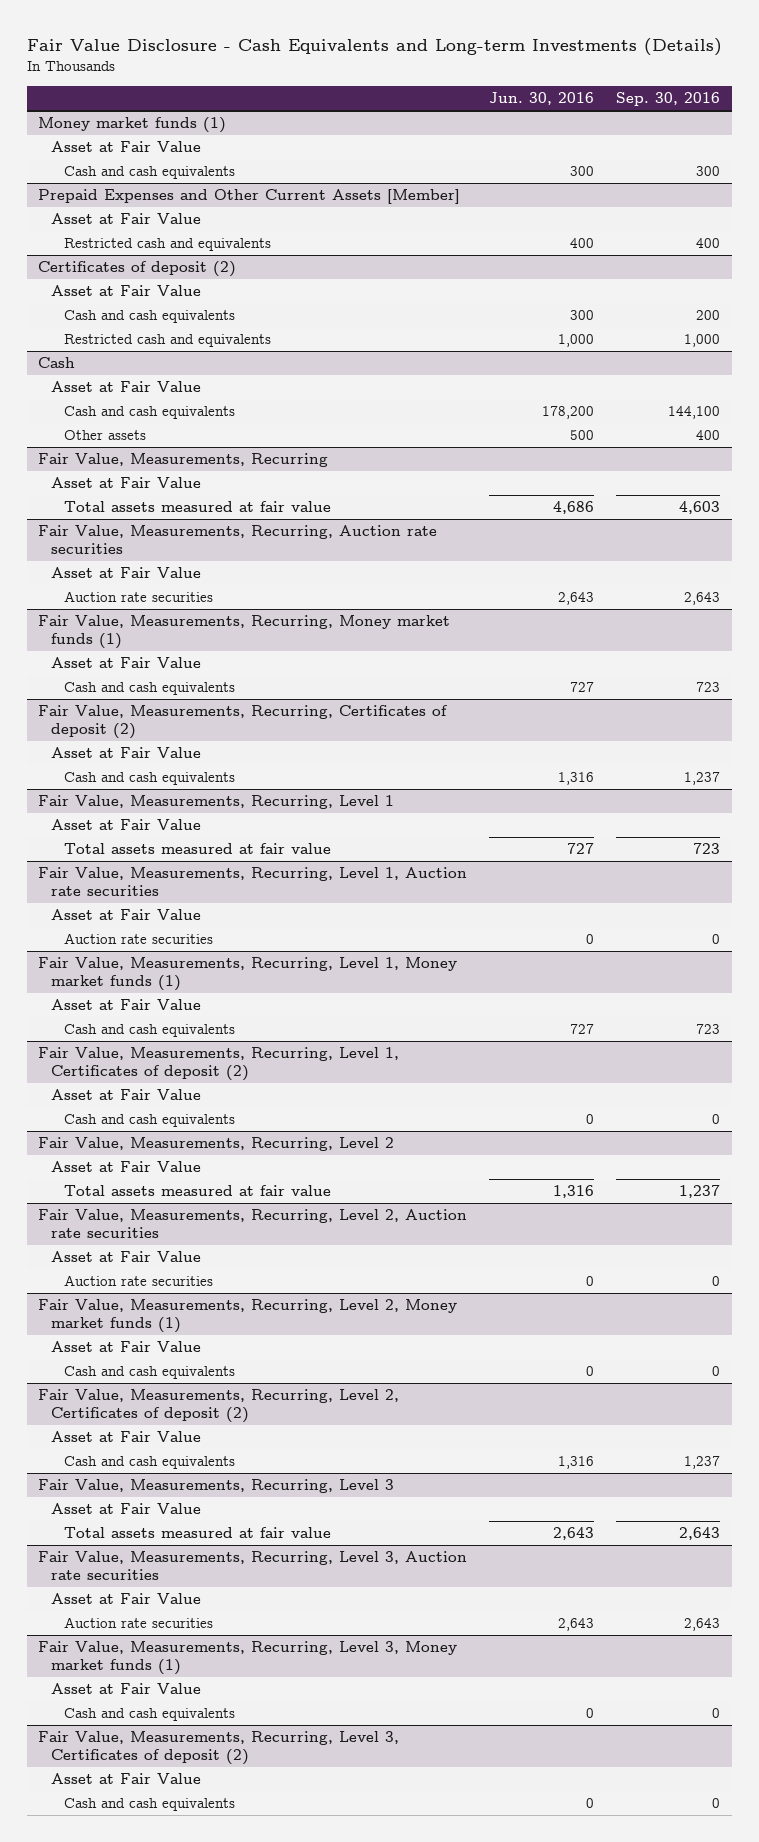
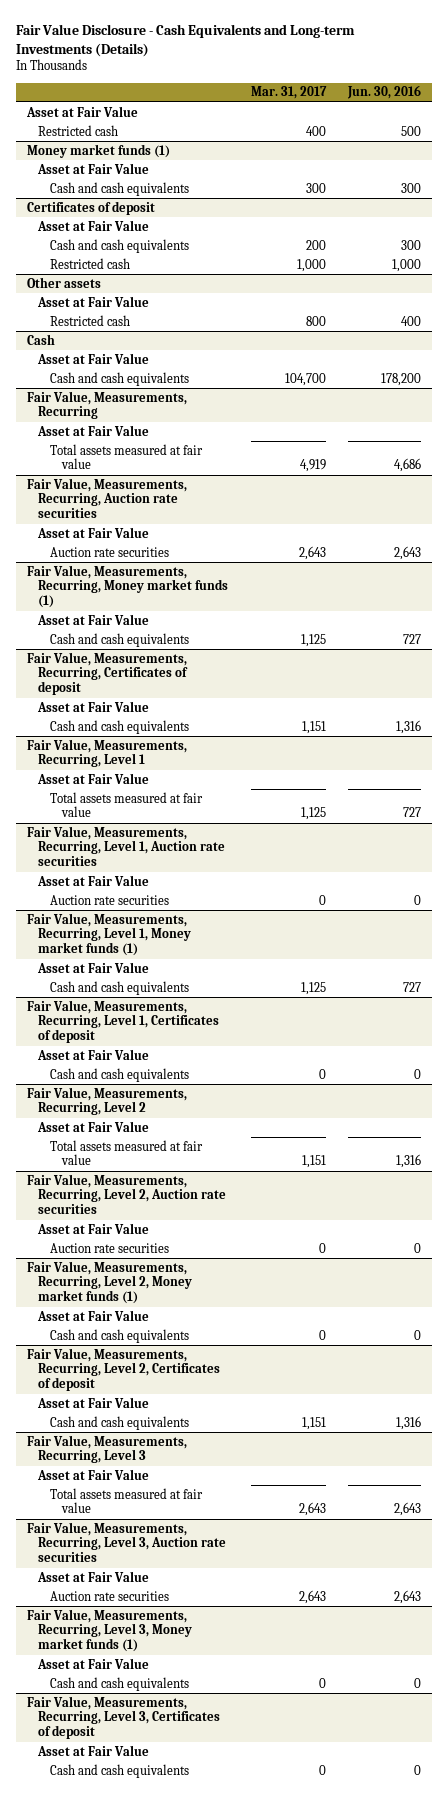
- | Jun. 30, 2016 | Sep. 30, 2016
+ | Mar. 31, 2017 | Jun. 30, 2016
+ Asset at Fair Value
+ Restricted cash | 400 | 500
- Prepaid Expenses and Other Current Assets [Member]
- Asset at Fair Value
- Restricted cash and equivalents | 400 | 400
- Certificates of deposit (2)
+ Certificates of deposit
- Restricted cash and equivalents | 1,000 | 1,000
+ Restricted cash | 1,000 | 1,000
+ Other assets
+ Asset at Fair Value
+ Restricted cash | 800 | 400
@ Cash
- Other assets | 500 | 400
- Fair Value, Measurements, Recurring, Certificates of deposit (2)
+ Fair Value, Measurements, Recurring, Certificates of deposit
- Fair Value, Measurements, Recurring, Level 1, Certificates of deposit (2)
+ Fair Value, Measurements, Recurring, Level 1, Certificates of deposit
- Fair Value, Measurements, Recurring, Level 2, Certificates of deposit (2)
+ Fair Value, Measurements, Recurring, Level 2, Certificates of deposit
- Fair Value, Measurements, Recurring, Level 3, Certificates of deposit (2)
+ Fair Value, Measurements, Recurring, Level 3, Certificates of deposit

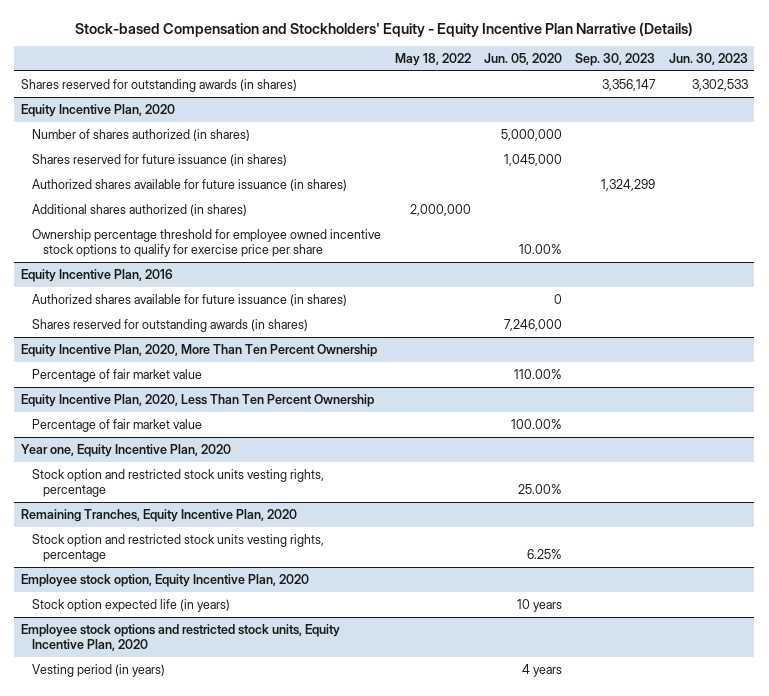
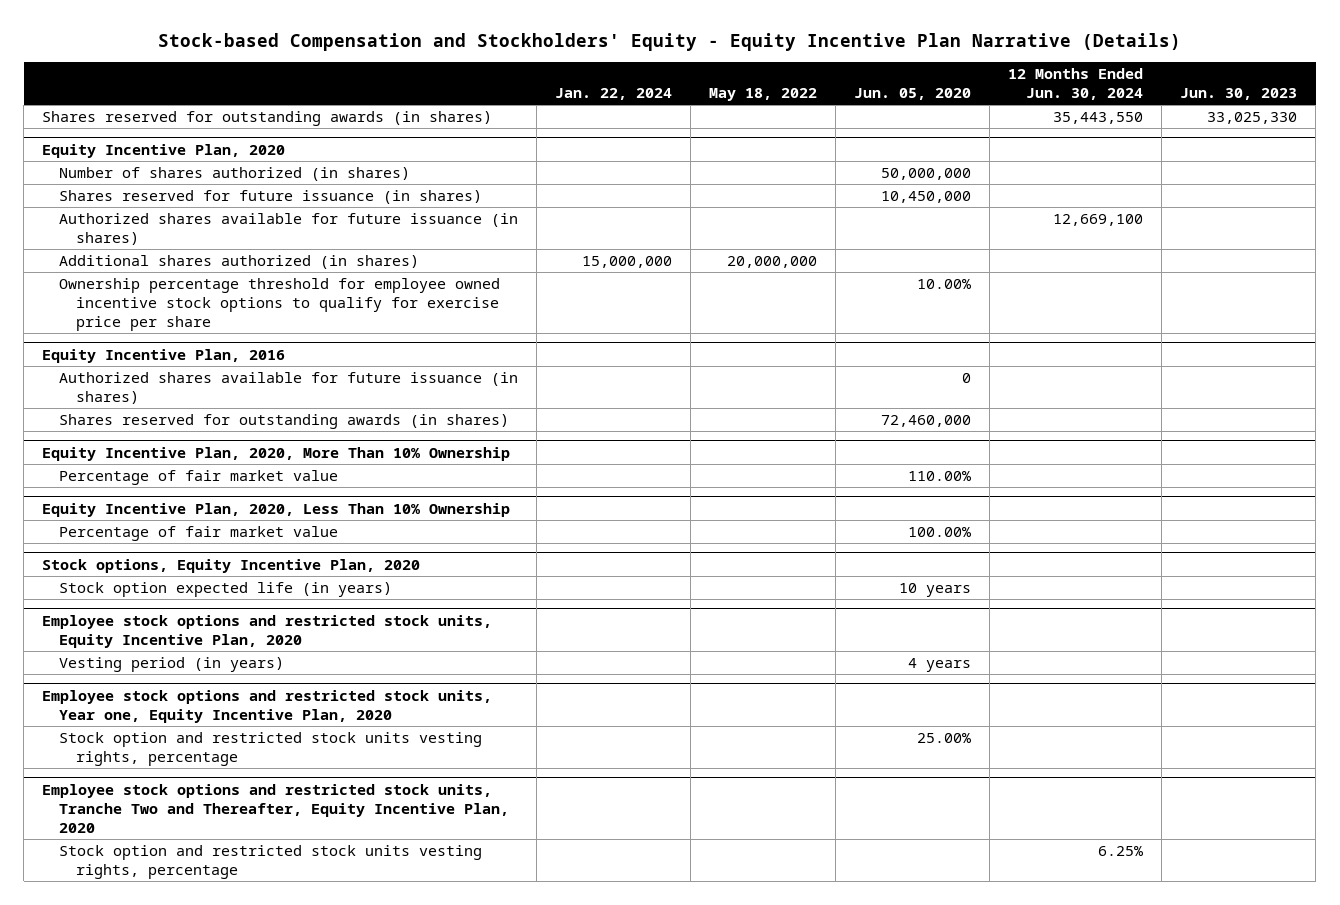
- | May 18, 2022 | Jun. 05, 2020 | Sep. 30, 2023 | Jun. 30, 2023
+ | Jan. 22, 2024 | May 18, 2022 | Jun. 05, 2020 | 12 Months Ended Jun. 30, 2024 | Jun. 30, 2023
- Shares reserved for outstanding awards (in shares) | | | 3,356,147 | 3,302,533
+ Shares reserved for outstanding awards (in shares) | | | | 35,443,550 | 33,025,330
@ Equity Incentive Plan, 2020
- Number of shares authorized (in shares) | | 5,000,000 | |
- Shares reserved for future issuance (in shares) | | 1,045,000 | |
+ Number of shares authorized (in shares) | | | 50,000,000 | |
+ Shares reserved for future issuance (in shares) | | | 10,450,000 | |
- Additional shares authorized (in shares) | 2,000,000 | | |
+ Additional shares authorized (in shares) | 15,000,000 | 20,000,000 | | |
@ Equity Incentive Plan, 2016
- Shares reserved for outstanding awards (in shares) | | 7,246,000 | |
- Equity Incentive Plan, 2020, More Than Ten Percent Ownership
@ Equity Incentive Plan, 2016
+ Shares reserved for outstanding awards (in shares) | | | 72,460,000 | |
+ Equity Incentive Plan, 2020, More Than 10% Ownership
- Equity Incentive Plan, 2020, Less Than Ten Percent Ownership
+ Equity Incentive Plan, 2020, Less Than 10% Ownership
- Year one, Equity Incentive Plan, 2020
- Stock option and restricted stock units vesting rights, percentage | | 25.00% | |
- Remaining Tranches, Equity Incentive Plan, 2020
- Stock option and restricted stock units vesting rights, percentage | | 6.25% | |
- Employee stock option, Equity Incentive Plan, 2020
+ Stock options, Equity Incentive Plan, 2020
+ Employee stock options and restricted stock units, Year one, Equity Incentive Plan, 2020
+ Stock option and restricted stock units vesting rights, percentage | | | 25.00% | |
+ Employee stock options and restricted stock units, Tranche Two and Thereafter, Equity Incentive Plan, 2020
+ Stock option and restricted stock units vesting rights, percentage | | | | 6.25% |

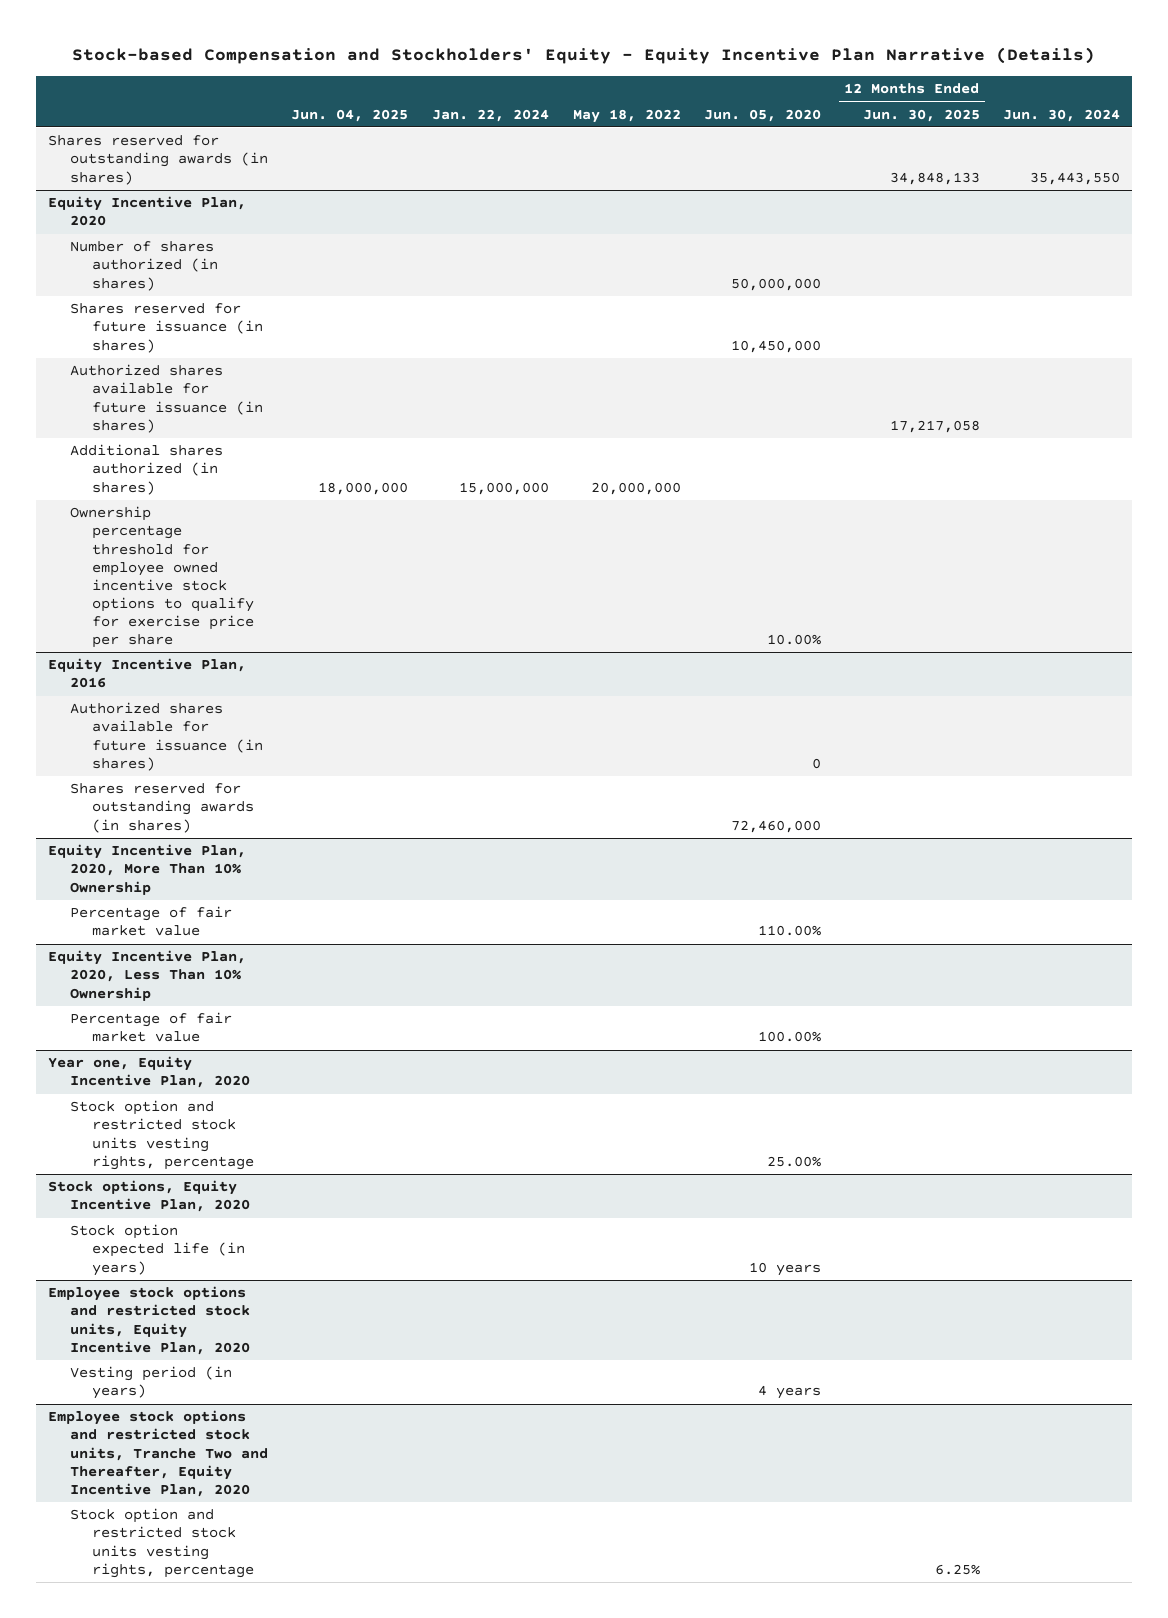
- | Jan. 22, 2024 | May 18, 2022 | Jun. 05, 2020 | 12 Months Ended Jun. 30, 2024 | Jun. 30, 2023
+ | Jun. 04, 2025 | Jan. 22, 2024 | May 18, 2022 | Jun. 05, 2020 | 12 Months Ended Jun. 30, 2025 | Jun. 30, 2024
+ Year one, Equity Incentive Plan, 2020
+ Stock option and restricted stock units vesting rights, percentage | | | | 25.00% | |
- Employee stock options and restricted stock units, Year one, Equity Incentive Plan, 2020
- Stock option and restricted stock units vesting rights, percentage | | | 25.00% | |

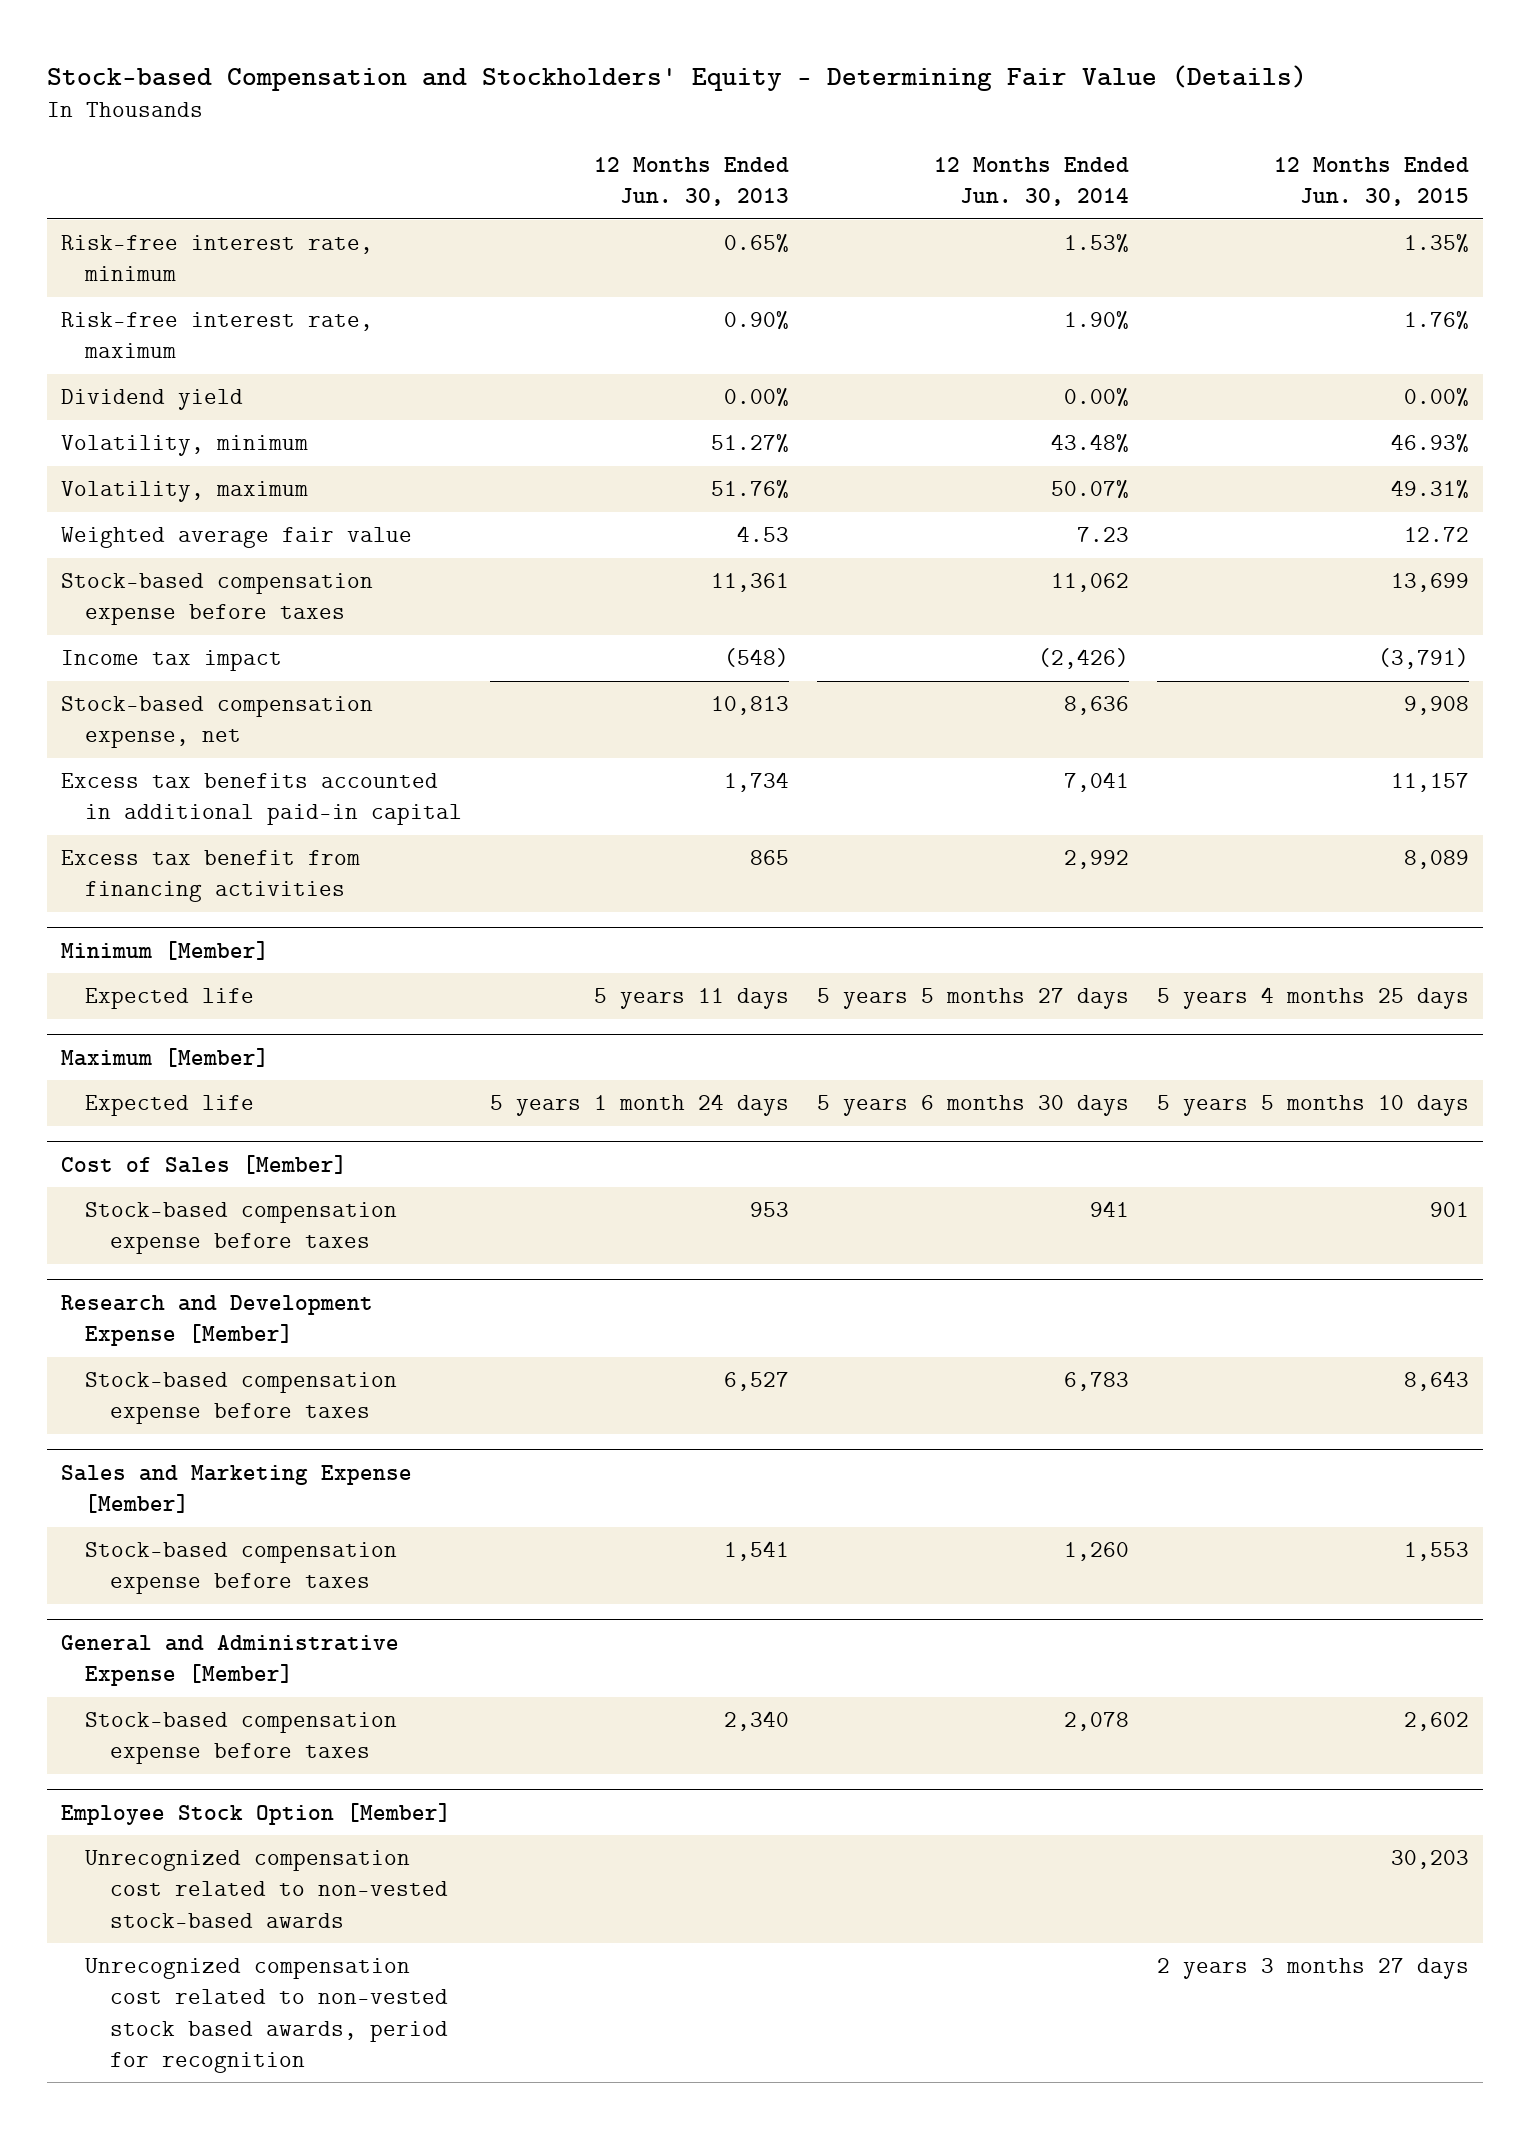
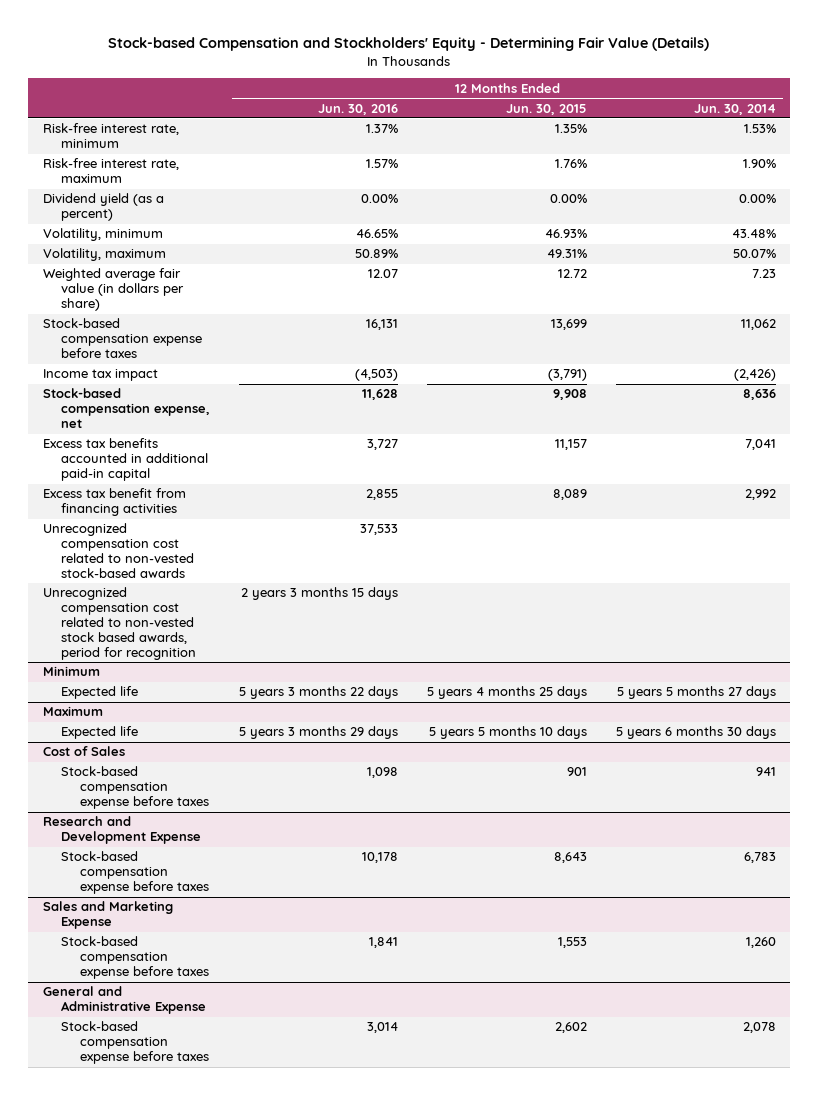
- | 12 Months Ended Jun. 30, 2013 | 12 Months Ended Jun. 30, 2014 | 12 Months Ended Jun. 30, 2015
+ | 12 Months Ended Jun. 30, 2016 | 12 Months Ended Jun. 30, 2015 | 12 Months Ended Jun. 30, 2014
- Dividend yield | 0.00% | 0.00% | 0.00%
+ Dividend yield (as a percent) | 0.00% | 0.00% | 0.00%
- Weighted average fair value | 4.53 | 7.23 | 12.72
+ Weighted average fair value (in dollars per share) | 12.07 | 12.72 | 7.23
- Minimum [Member]
+ Unrecognized compensation cost related to non-vested stock-based awards | 37,533 | |
+ Unrecognized compensation cost related to non-vested stock based awards, period for recognition | 2 years 3 months 15 days | |
+ Minimum
- Maximum [Member]
+ Maximum
- Cost of Sales [Member]
+ Cost of Sales
- Research and Development Expense [Member]
+ Research and Development Expense
- Sales and Marketing Expense [Member]
+ Sales and Marketing Expense
- General and Administrative Expense [Member]
+ General and Administrative Expense
- Employee Stock Option [Member]
- Unrecognized compensation cost related to non-vested stock-based awards | | | 30,203
- Unrecognized compensation cost related to non-vested stock based awards, period for recognition | | | 2 years 3 months 27 days

